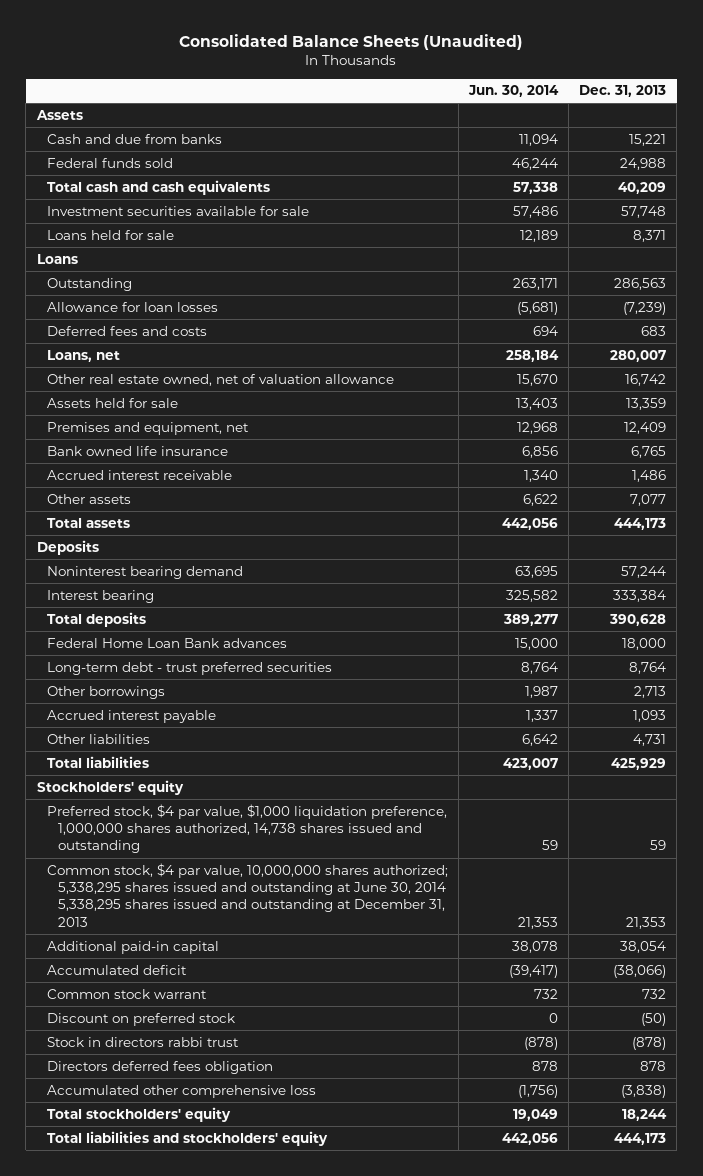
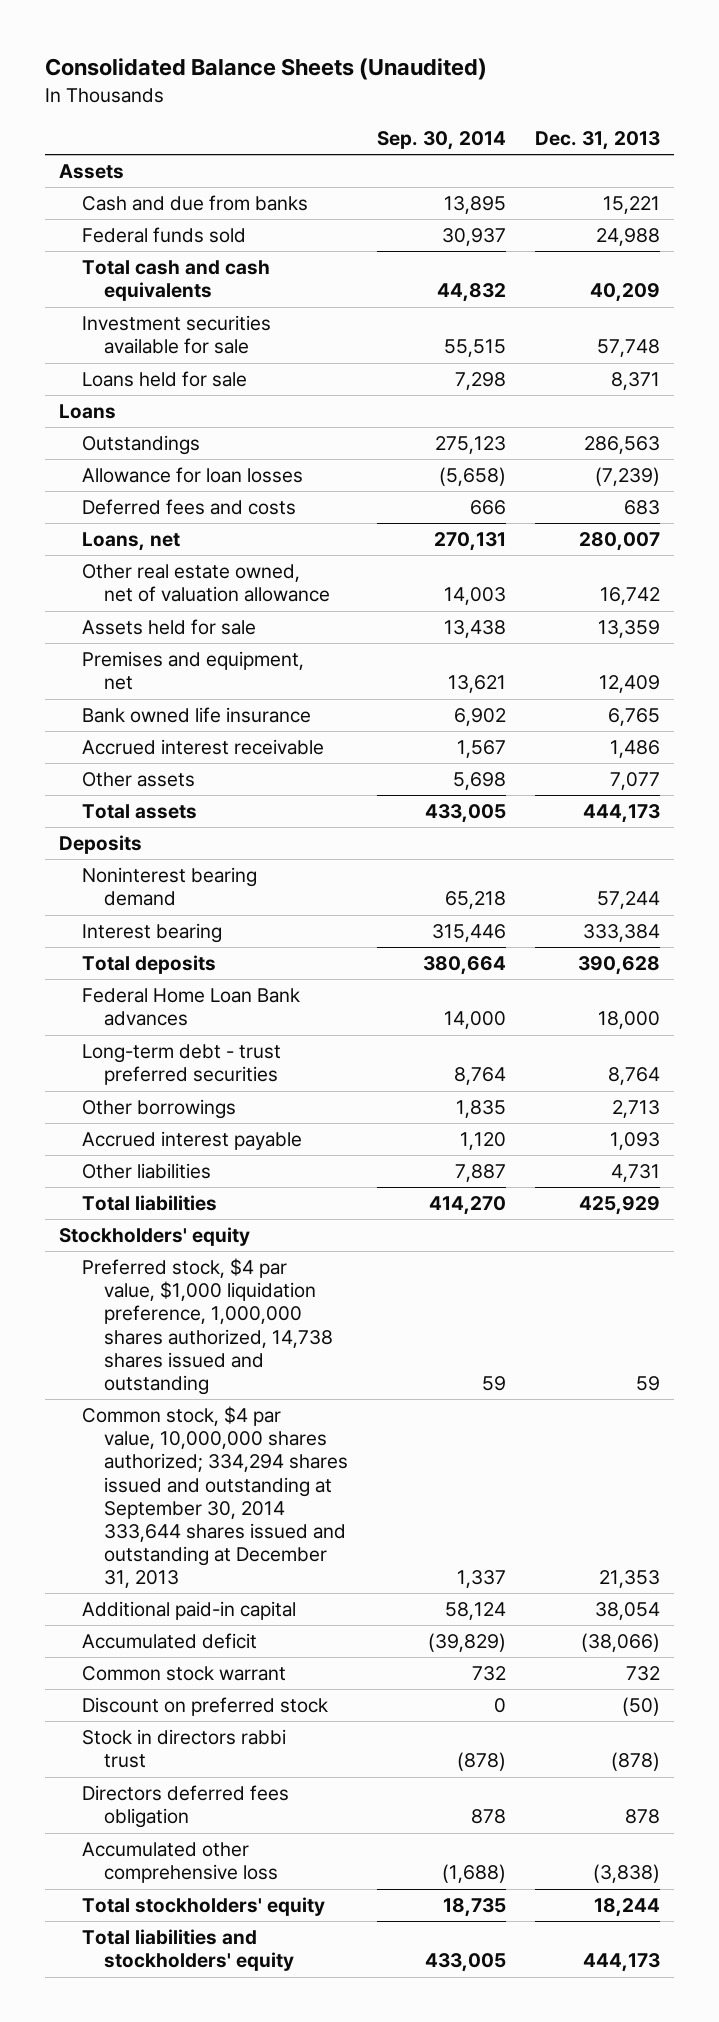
- | Jun. 30, 2014 | Dec. 31, 2013
+ | Sep. 30, 2014 | Dec. 31, 2013
- Outstanding | 263,171 | 286,563
+ Outstandings | 275,123 | 286,563
- Common stock, $4 par value, 10,000,000 shares authorized; 5,338,295 shares issued and outstanding at June 30, 2014 5,338,295 shares issued and outstanding at December 31, 2013 | 21,353 | 21,353
+ Common stock, $4 par value, 10,000,000 shares authorized; 334,294 shares issued and outstanding at September 30, 2014 333,644 shares issued and outstanding at December 31, 2013 | 1,337 | 21,353

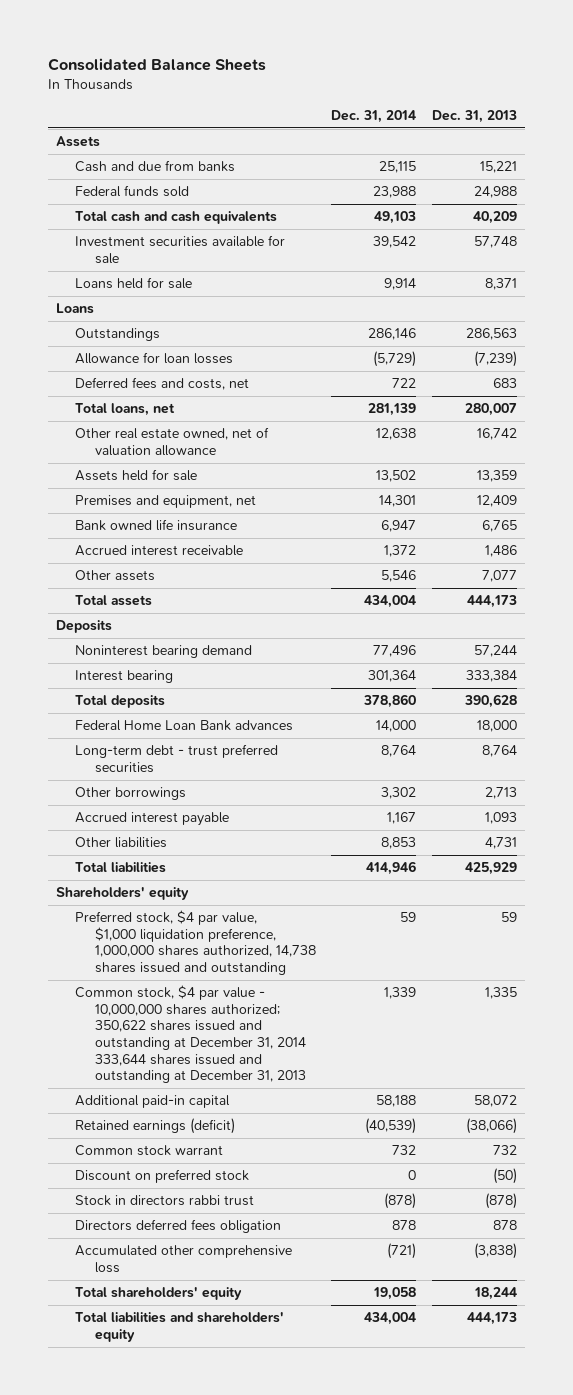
- Consolidated Balance Sheets (Unaudited)
+ Consolidated Balance Sheets
- | Sep. 30, 2014 | Dec. 31, 2013
+ | Dec. 31, 2014 | Dec. 31, 2013
- Deferred fees and costs | 666 | 683
- Loans, net | 270,131 | 280,007
+ Deferred fees and costs, net | 722 | 683
+ Total loans, net | 281,139 | 280,007
- Stockholders' equity
+ Shareholders' equity
- Common stock, $4 par value, 10,000,000 shares authorized; 334,294 shares issued and outstanding at September 30, 2014 333,644 shares issued and outstanding at December 31, 2013 | 1,337 | 21,353
- Additional paid-in capital | 58,124 | 38,054
- Accumulated deficit | (39,829) | (38,066)
+ Common stock, $4 par value - 10,000,000 shares authorized; 350,622 shares issued and outstanding at December 31, 2014 333,644 shares issued and outstanding at December 31, 2013 | 1,339 | 1,335
+ Additional paid-in capital | 58,188 | 58,072
+ Retained earnings (deficit) | (40,539) | (38,066)
- Total stockholders' equity | 18,735 | 18,244
- Total liabilities and stockholders' equity | 433,005 | 444,173
+ Total shareholders' equity | 19,058 | 18,244
+ Total liabilities and shareholders' equity | 434,004 | 444,173

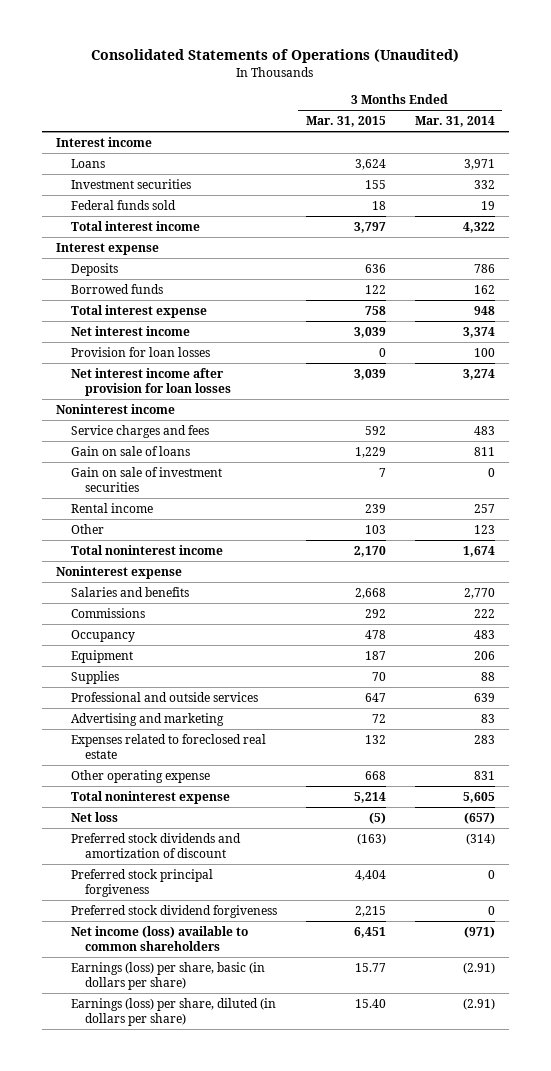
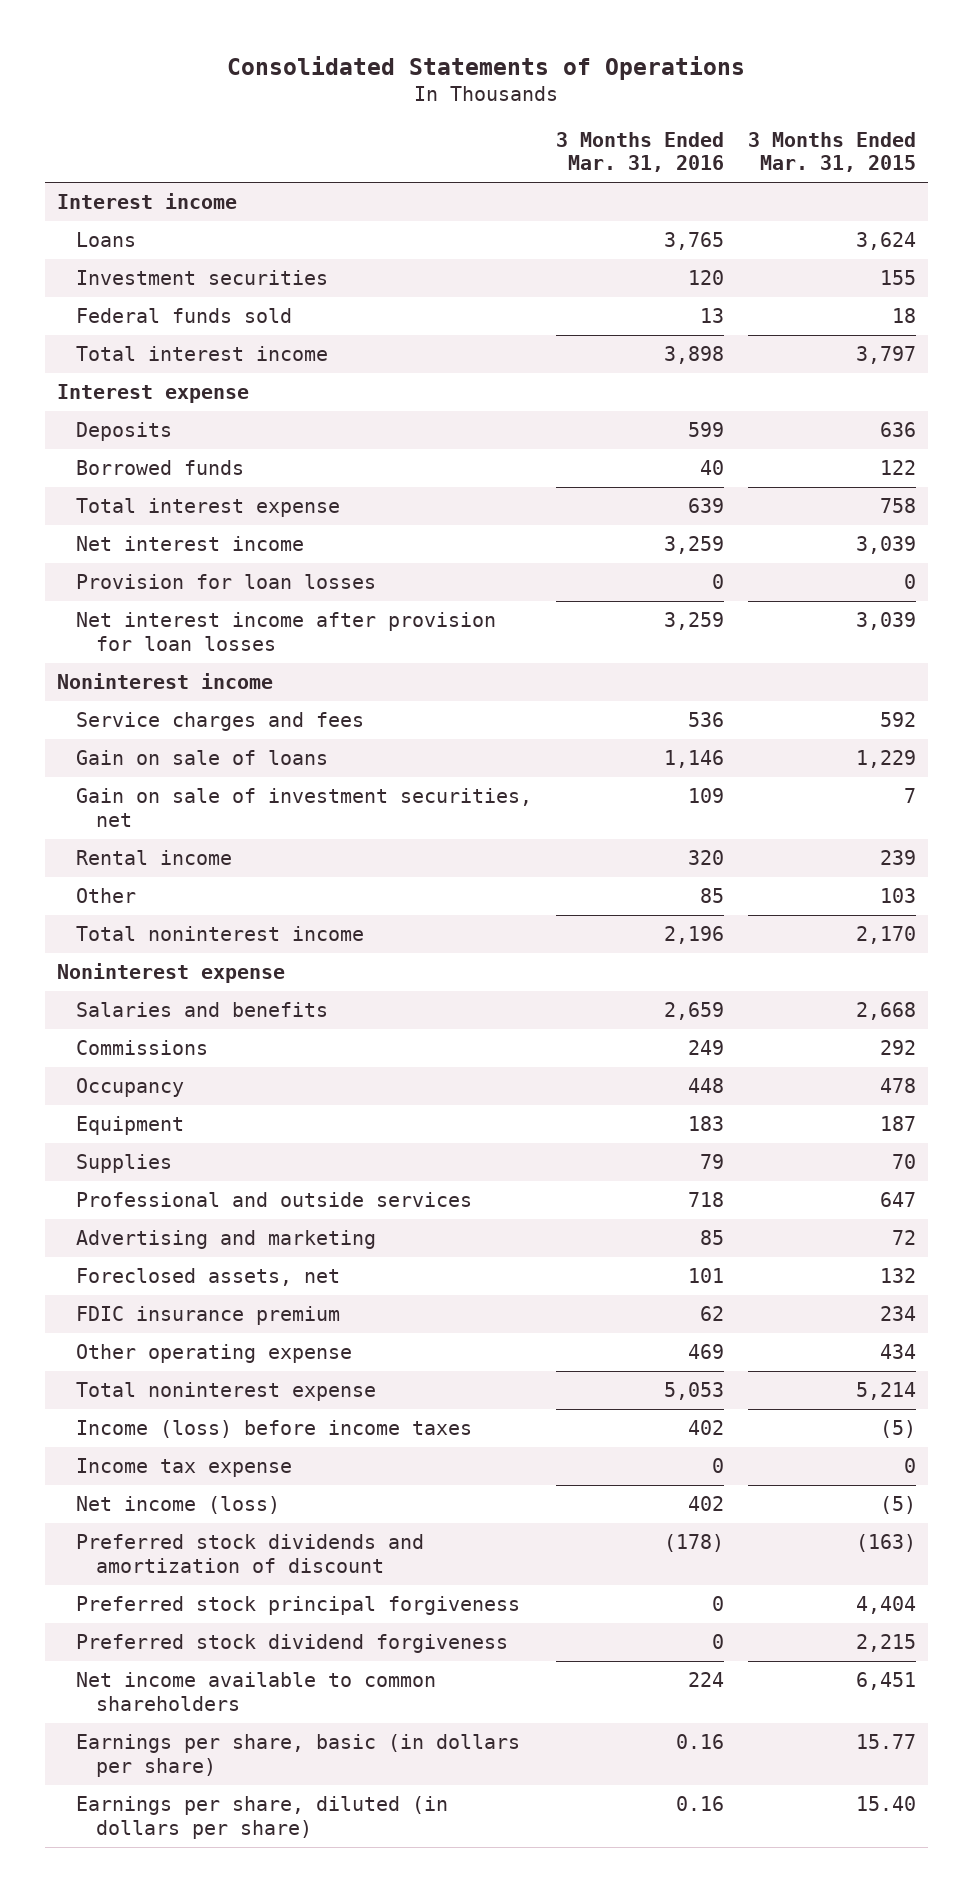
- Consolidated Statements of Operations (Unaudited)
+ Consolidated Statements of Operations
- | 3 Months Ended Mar. 31, 2015 | 3 Months Ended Mar. 31, 2014
+ | 3 Months Ended Mar. 31, 2016 | 3 Months Ended Mar. 31, 2015
- Gain on sale of investment securities | 7 | 0
+ Gain on sale of investment securities, net | 109 | 7
- Expenses related to foreclosed real estate | 132 | 283
- Other operating expense | 668 | 831
+ Foreclosed assets, net | 101 | 132
+ FDIC insurance premium | 62 | 234
+ Other operating expense | 469 | 434
- Net loss | (5) | (657)
+ Income (loss) before income taxes | 402 | (5)
+ Income tax expense | 0 | 0
+ Net income (loss) | 402 | (5)
- Net income (loss) available to common shareholders | 6,451 | (971)
- Earnings (loss) per share, basic (in dollars per share) | 15.77 | (2.91)
- Earnings (loss) per share, diluted (in dollars per share) | 15.40 | (2.91)
+ Net income available to common shareholders | 224 | 6,451
+ Earnings per share, basic (in dollars per share) | 0.16 | 15.77
+ Earnings per share, diluted (in dollars per share) | 0.16 | 15.40

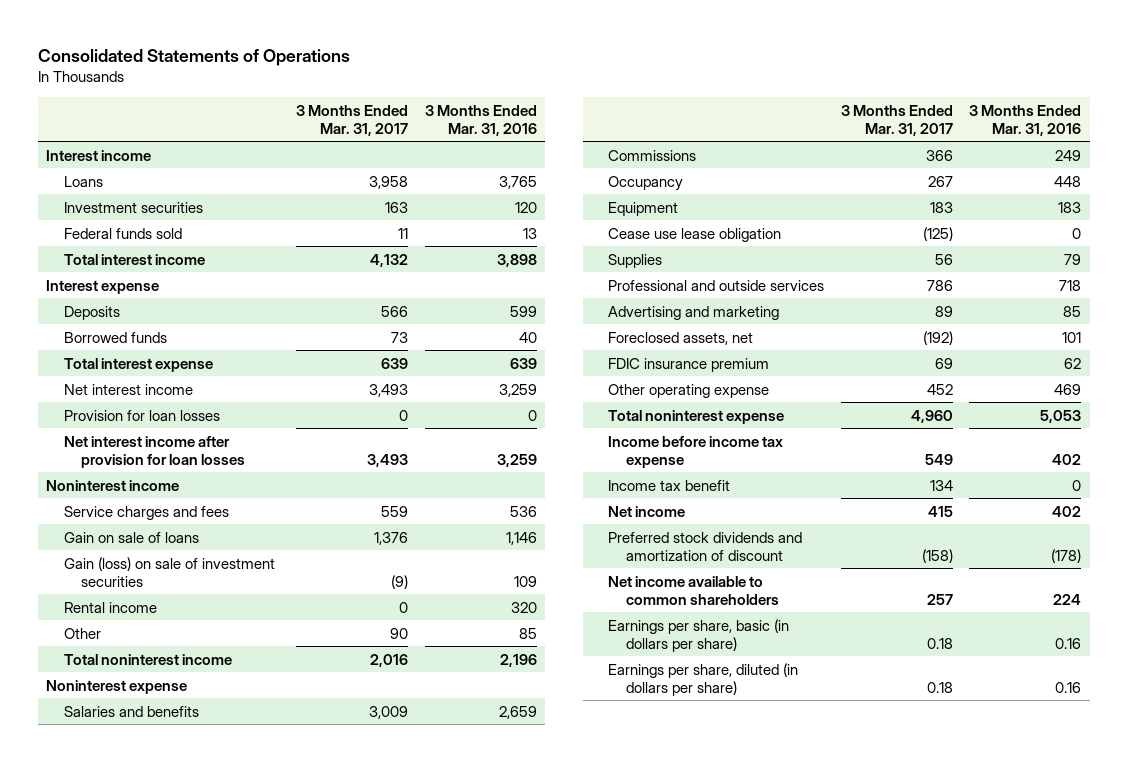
- | 3 Months Ended Mar. 31, 2016 | 3 Months Ended Mar. 31, 2015
+ | 3 Months Ended Mar. 31, 2017 | 3 Months Ended Mar. 31, 2016
- Gain on sale of investment securities, net | 109 | 7
+ Gain (loss) on sale of investment securities | (9) | 109
+ Cease use lease obligation | (125) | 0
- Income (loss) before income taxes | 402 | (5)
- Income tax expense | 0 | 0
- Net income (loss) | 402 | (5)
+ Income before income tax expense | 549 | 402
+ Income tax benefit | 134 | 0
+ Net income | 415 | 402
- Preferred stock principal forgiveness | 0 | 4,404
- Preferred stock dividend forgiveness | 0 | 2,215

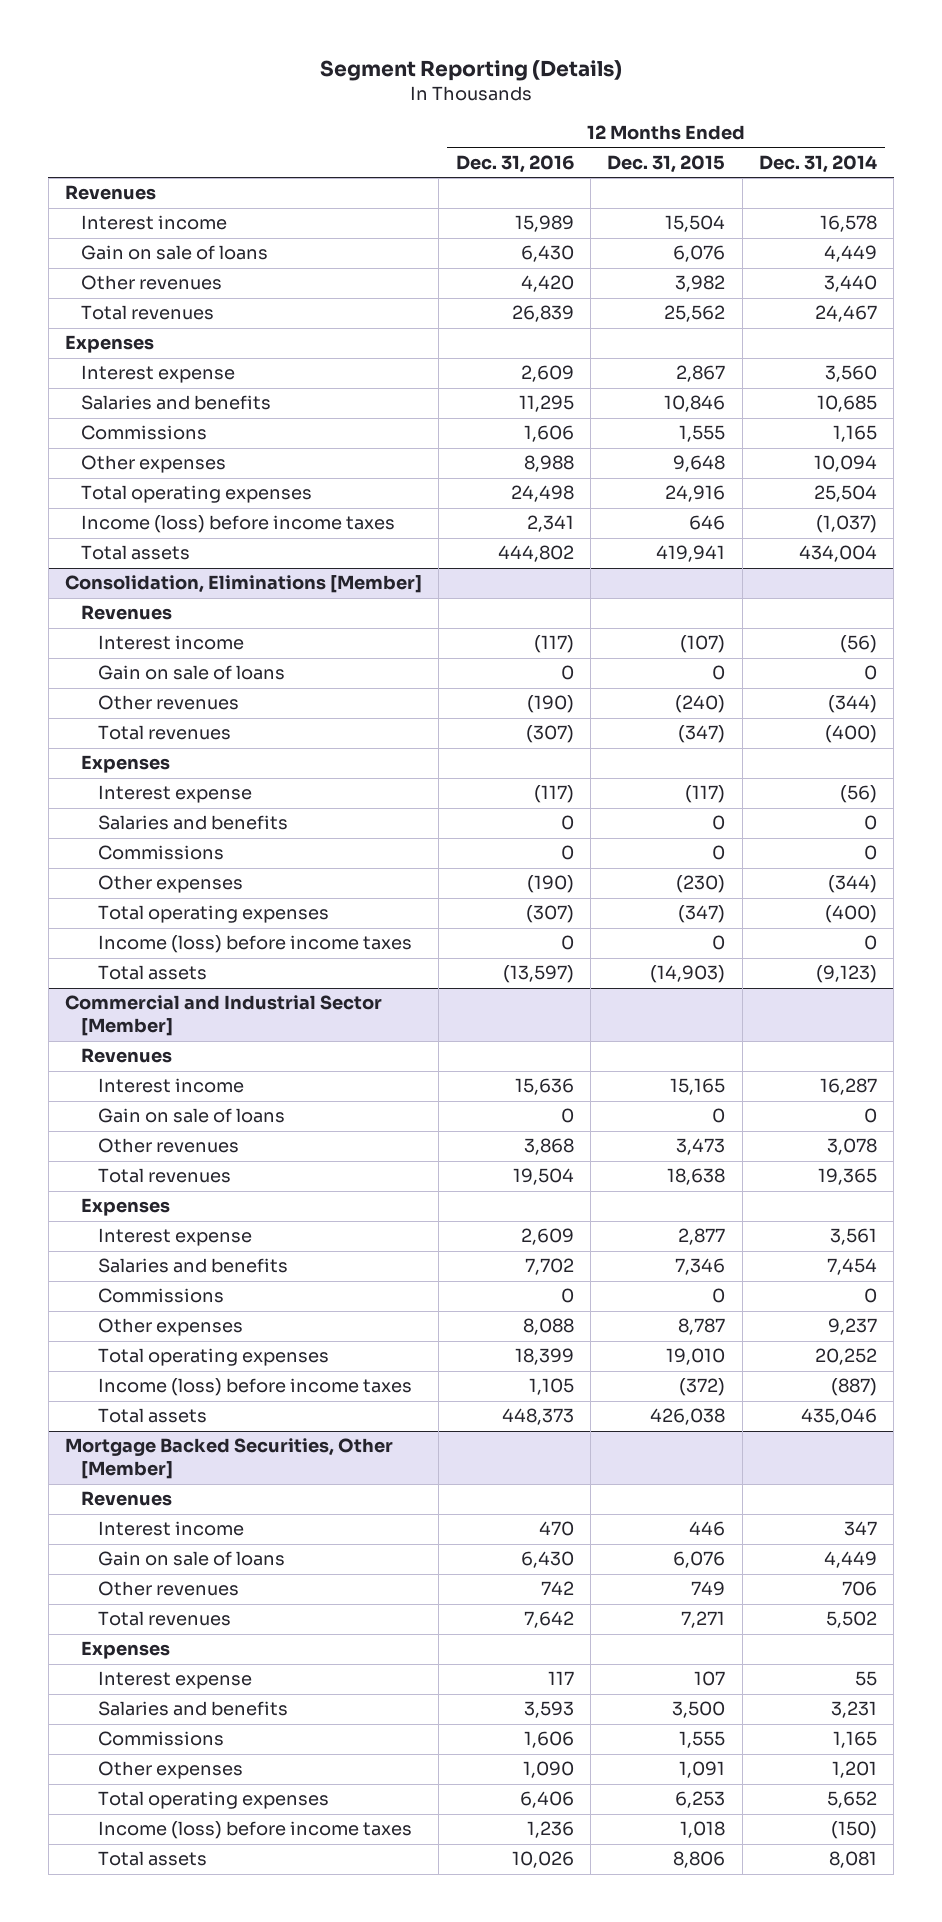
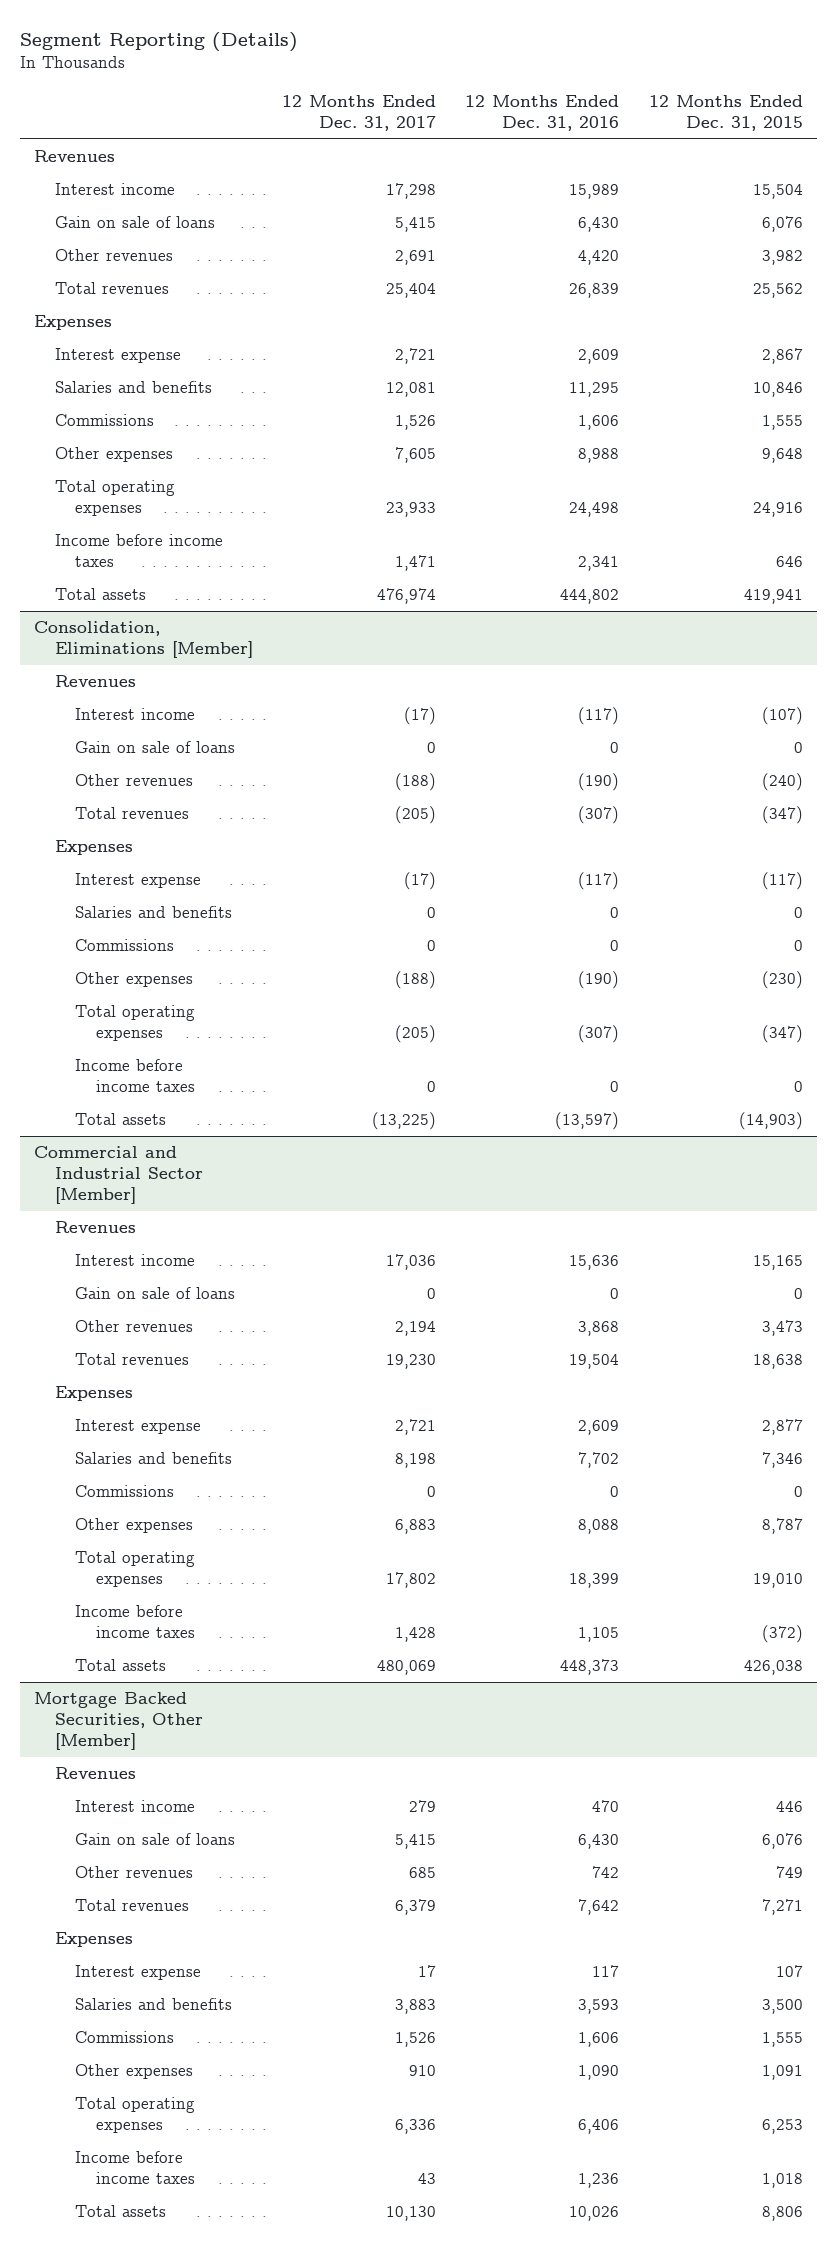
- | 12 Months Ended Dec. 31, 2016 | 12 Months Ended Dec. 31, 2015 | 12 Months Ended Dec. 31, 2014
+ | 12 Months Ended Dec. 31, 2017 | 12 Months Ended Dec. 31, 2016 | 12 Months Ended Dec. 31, 2015
- Income (loss) before income taxes | 2,341 | 646 | (1,037)
+ Income before income taxes | 1,471 | 2,341 | 646
@ Consolidation, Eliminations [Member]
- Income (loss) before income taxes | 0 | 0 | 0
+ Income before income taxes | 0 | 0 | 0
@ Commercial and Industrial Sector [Member]
- Income (loss) before income taxes | 1,105 | (372) | (887)
+ Income before income taxes | 1,428 | 1,105 | (372)
@ Mortgage Backed Securities, Other [Member]
- Income (loss) before income taxes | 1,236 | 1,018 | (150)
+ Income before income taxes | 43 | 1,236 | 1,018

